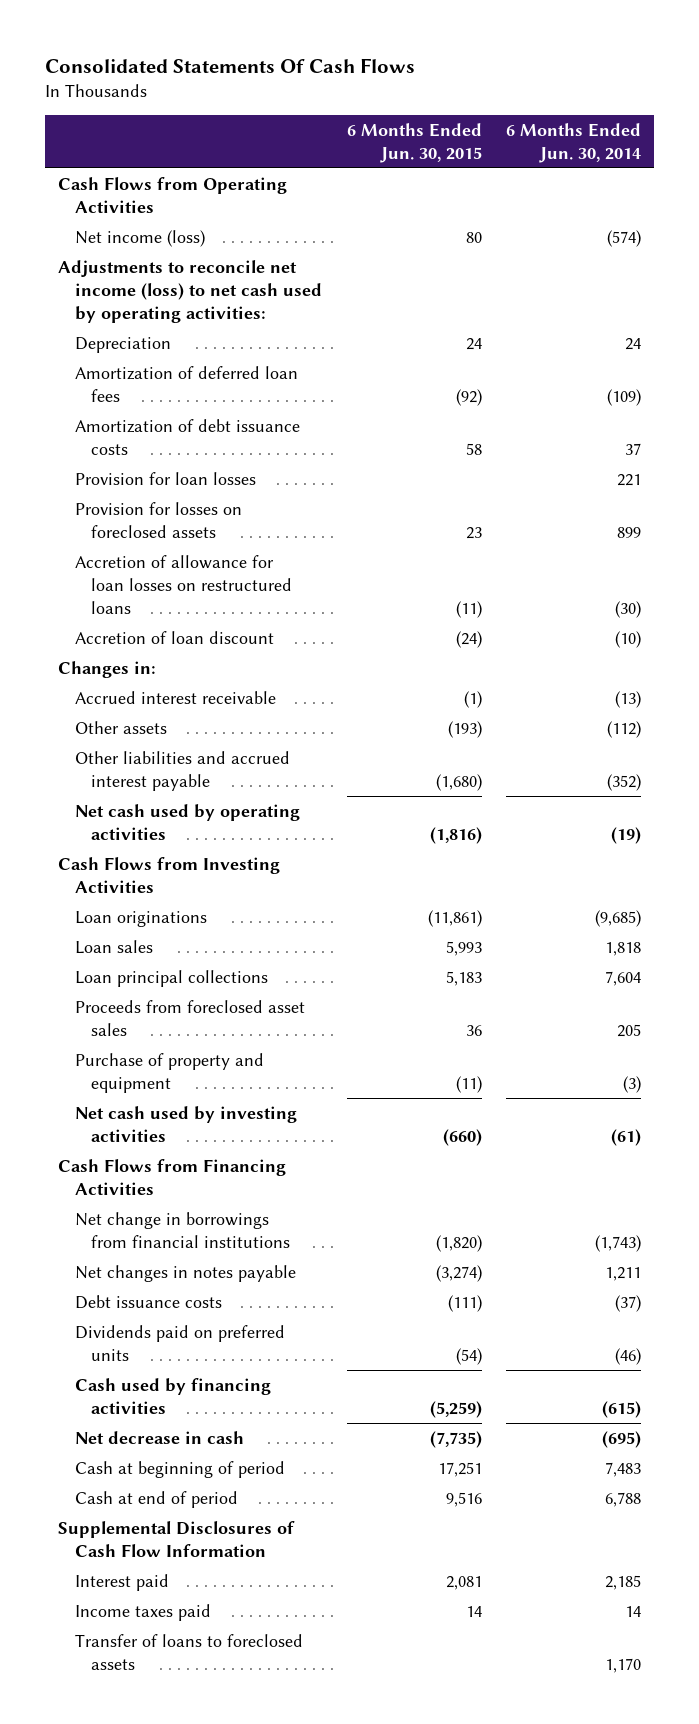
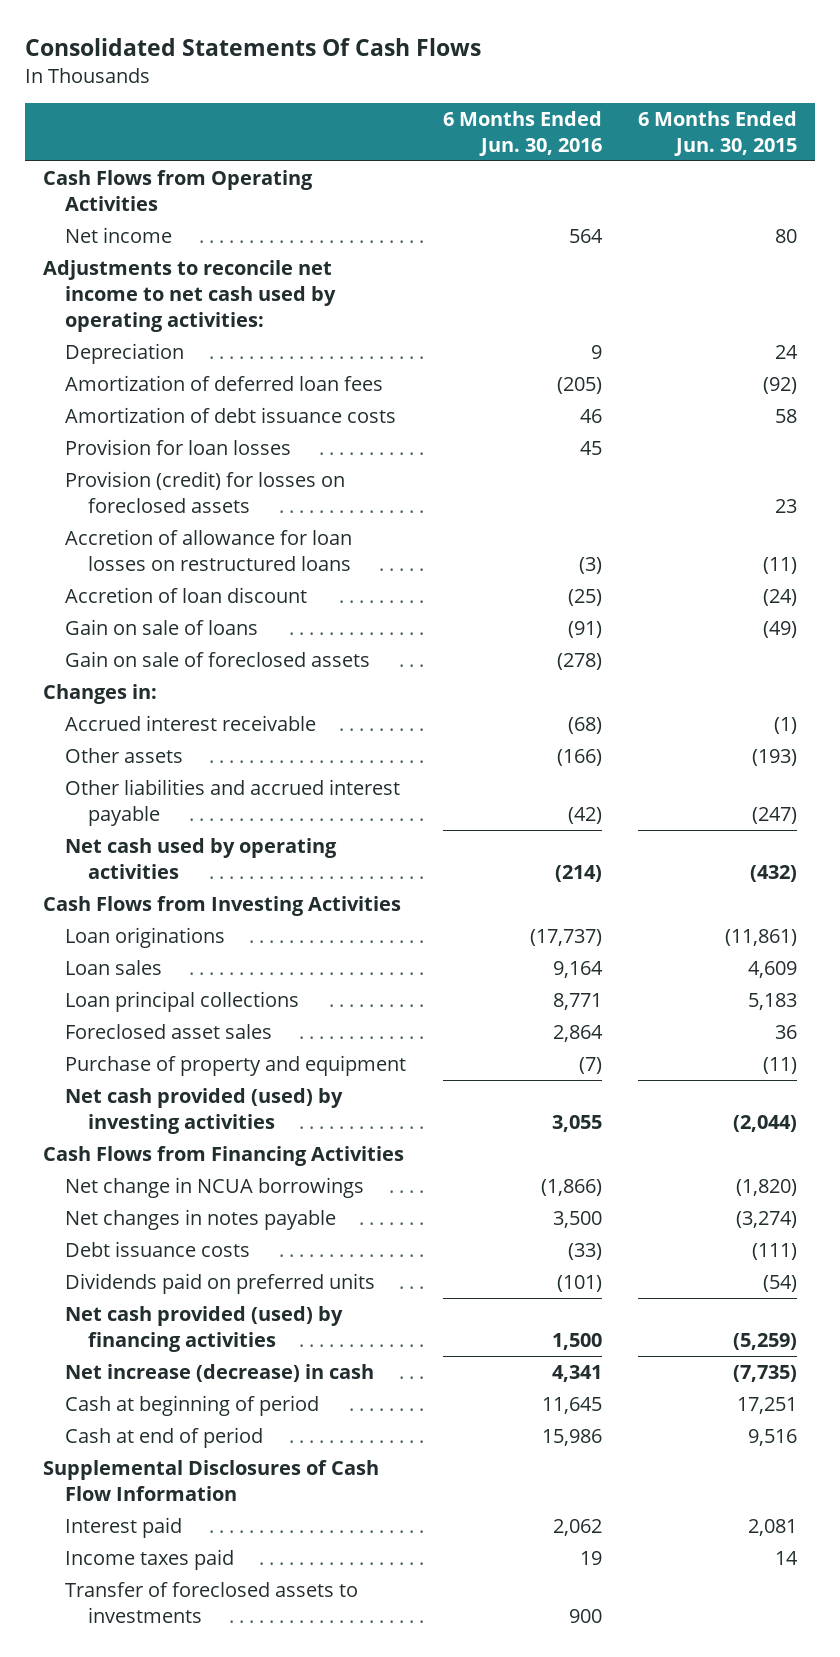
- | 6 Months Ended Jun. 30, 2015 | 6 Months Ended Jun. 30, 2014
+ | 6 Months Ended Jun. 30, 2016 | 6 Months Ended Jun. 30, 2015
- Net income (loss) | 80 | (574)
- Adjustments to reconcile net income (loss) to net cash used by operating activities:
+ Net income | 564 | 80
+ Adjustments to reconcile net income to net cash used by operating activities:
- Provision for losses on foreclosed assets | 23 | 899
+ Provision (credit) for losses on foreclosed assets | | 23
+ Gain on sale of loans | (91) | (49)
+ Gain on sale of foreclosed assets | (278) |
- Other liabilities and accrued interest payable | (1,680) | (352)
- Net cash used by operating activities | (1,816) | (19)
+ Other liabilities and accrued interest payable | (42) | (247)
+ Net cash used by operating activities | (214) | (432)
- Loan sales | 5,993 | 1,818
+ Loan sales | 9,164 | 4,609
- Proceeds from foreclosed asset sales | 36 | 205
+ Foreclosed asset sales | 2,864 | 36
- Net cash used by investing activities | (660) | (61)
+ Net cash provided (used) by investing activities | 3,055 | (2,044)
- Net change in borrowings from financial institutions | (1,820) | (1,743)
+ Net change in NCUA borrowings | (1,866) | (1,820)
- Cash used by financing activities | (5,259) | (615)
- Net decrease in cash | (7,735) | (695)
+ Net cash provided (used) by financing activities | 1,500 | (5,259)
+ Net increase (decrease) in cash | 4,341 | (7,735)
- Transfer of loans to foreclosed assets | | 1,170
+ Transfer of foreclosed assets to investments | 900 |

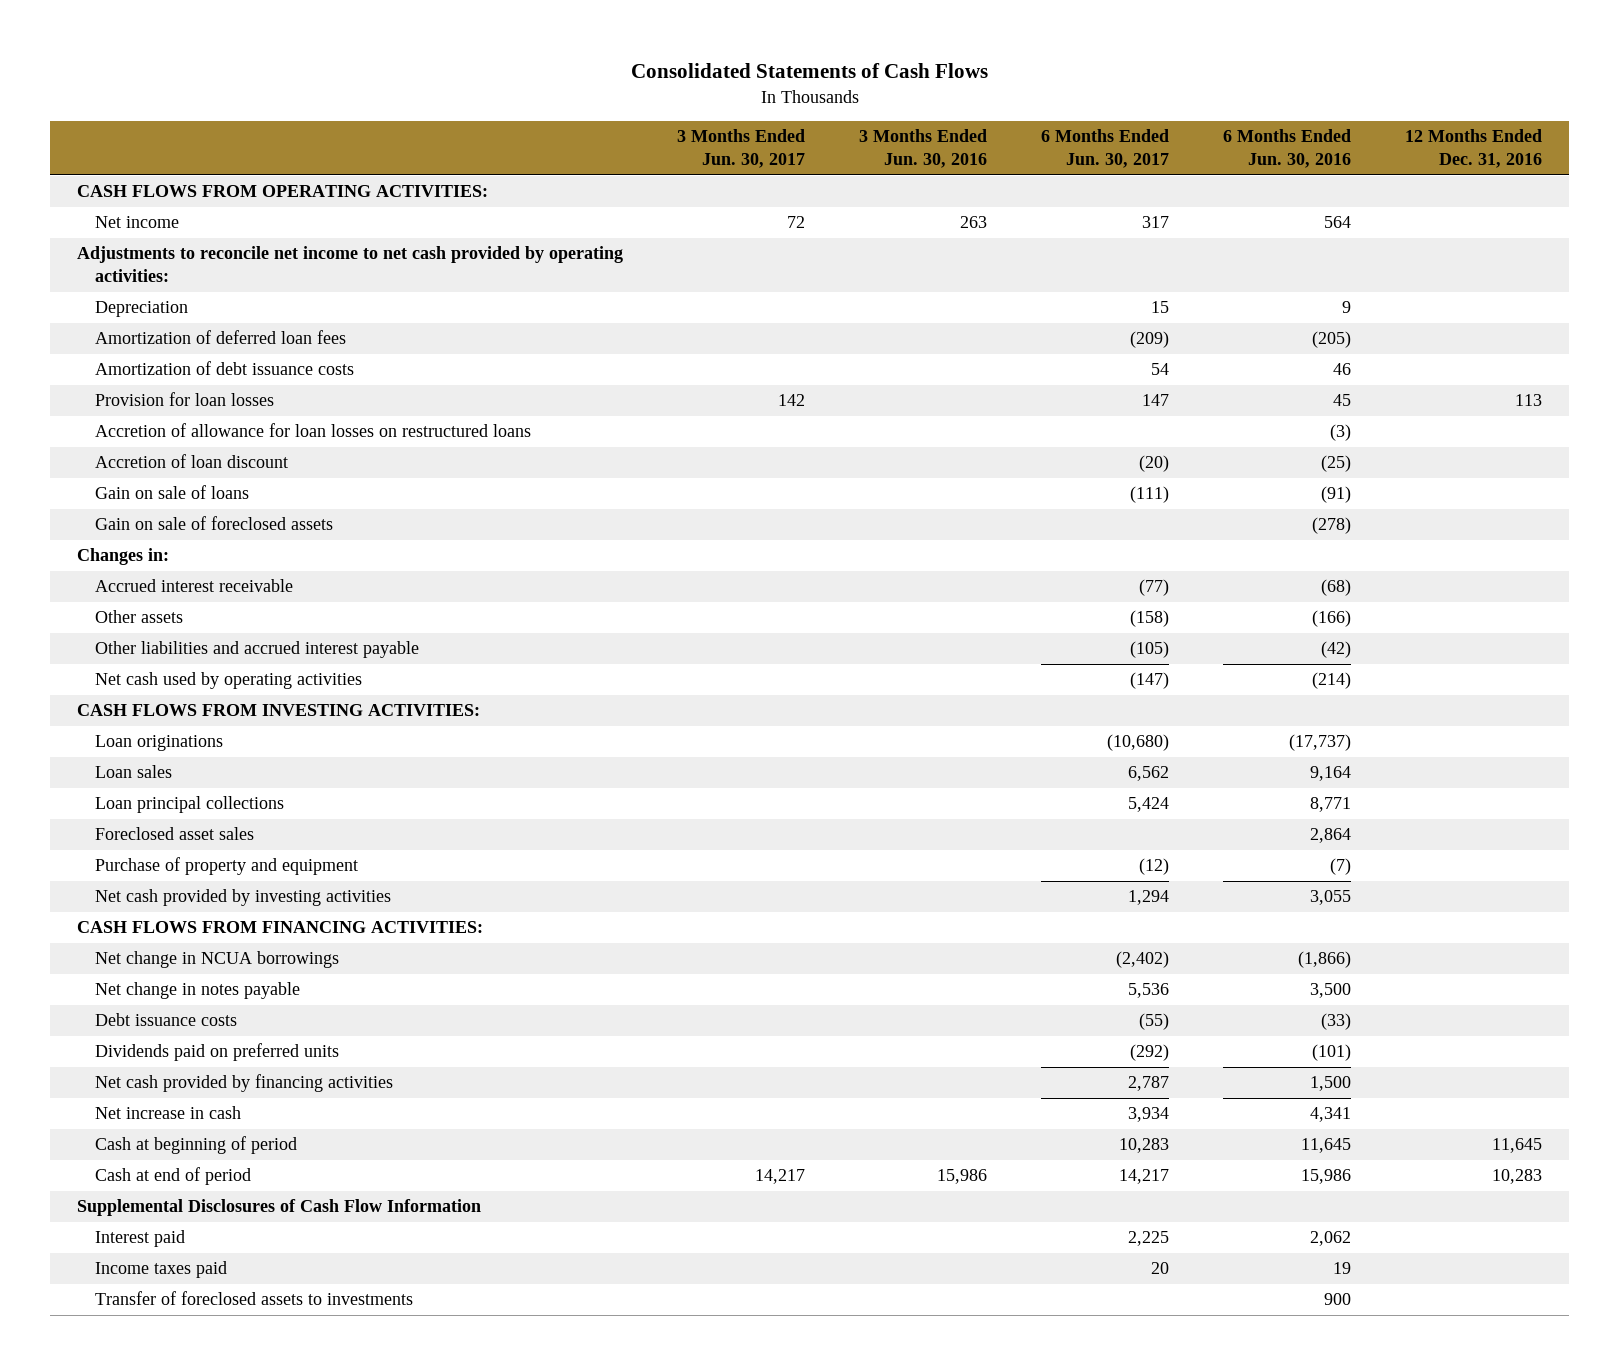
- Consolidated Statements Of Cash Flows
+ Consolidated Statements of Cash Flows
- | 6 Months Ended Jun. 30, 2016 | 6 Months Ended Jun. 30, 2015
+ | 3 Months Ended Jun. 30, 2017 | 3 Months Ended Jun. 30, 2016 | 6 Months Ended Jun. 30, 2017 | 6 Months Ended Jun. 30, 2016 | 12 Months Ended Dec. 31, 2016
- Cash Flows from Operating Activities
+ CASH FLOWS FROM OPERATING ACTIVITIES:
- Adjustments to reconcile net income to net cash used by operating activities:
+ Adjustments to reconcile net income to net cash provided by operating activities:
- Provision (credit) for losses on foreclosed assets | | 23
- Cash Flows from Investing Activities
+ CASH FLOWS FROM INVESTING ACTIVITIES:
- Net cash provided (used) by investing activities | 3,055 | (2,044)
- Cash Flows from Financing Activities
+ Net cash provided by investing activities | | | 1,294 | 3,055 |
+ CASH FLOWS FROM FINANCING ACTIVITIES:
- Net changes in notes payable | 3,500 | (3,274)
+ Net change in notes payable | | | 5,536 | 3,500 |
- Net cash provided (used) by financing activities | 1,500 | (5,259)
- Net increase (decrease) in cash | 4,341 | (7,735)
+ Net cash provided by financing activities | | | 2,787 | 1,500 |
+ Net increase in cash | | | 3,934 | 4,341 |

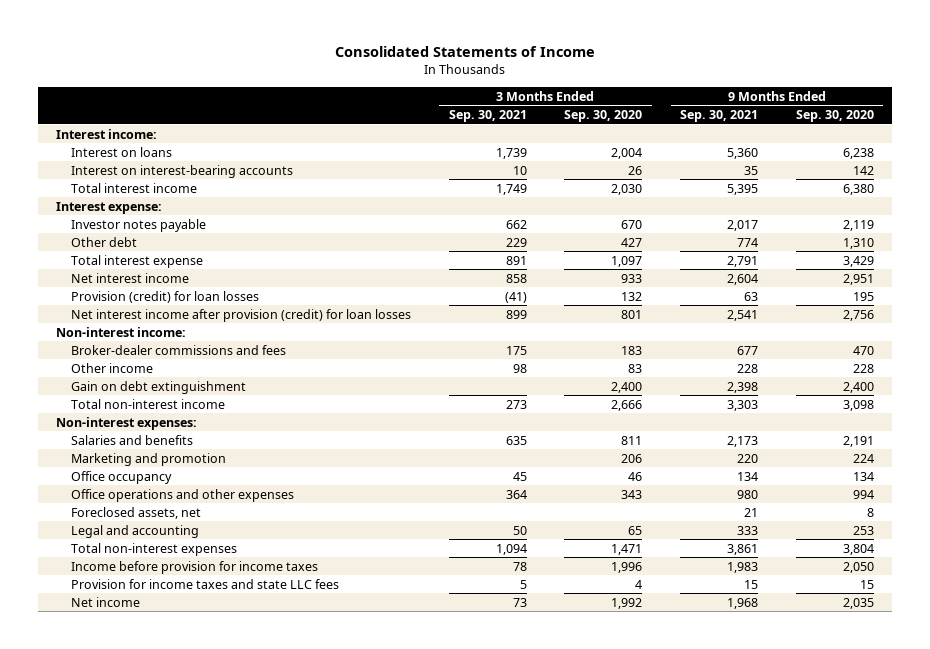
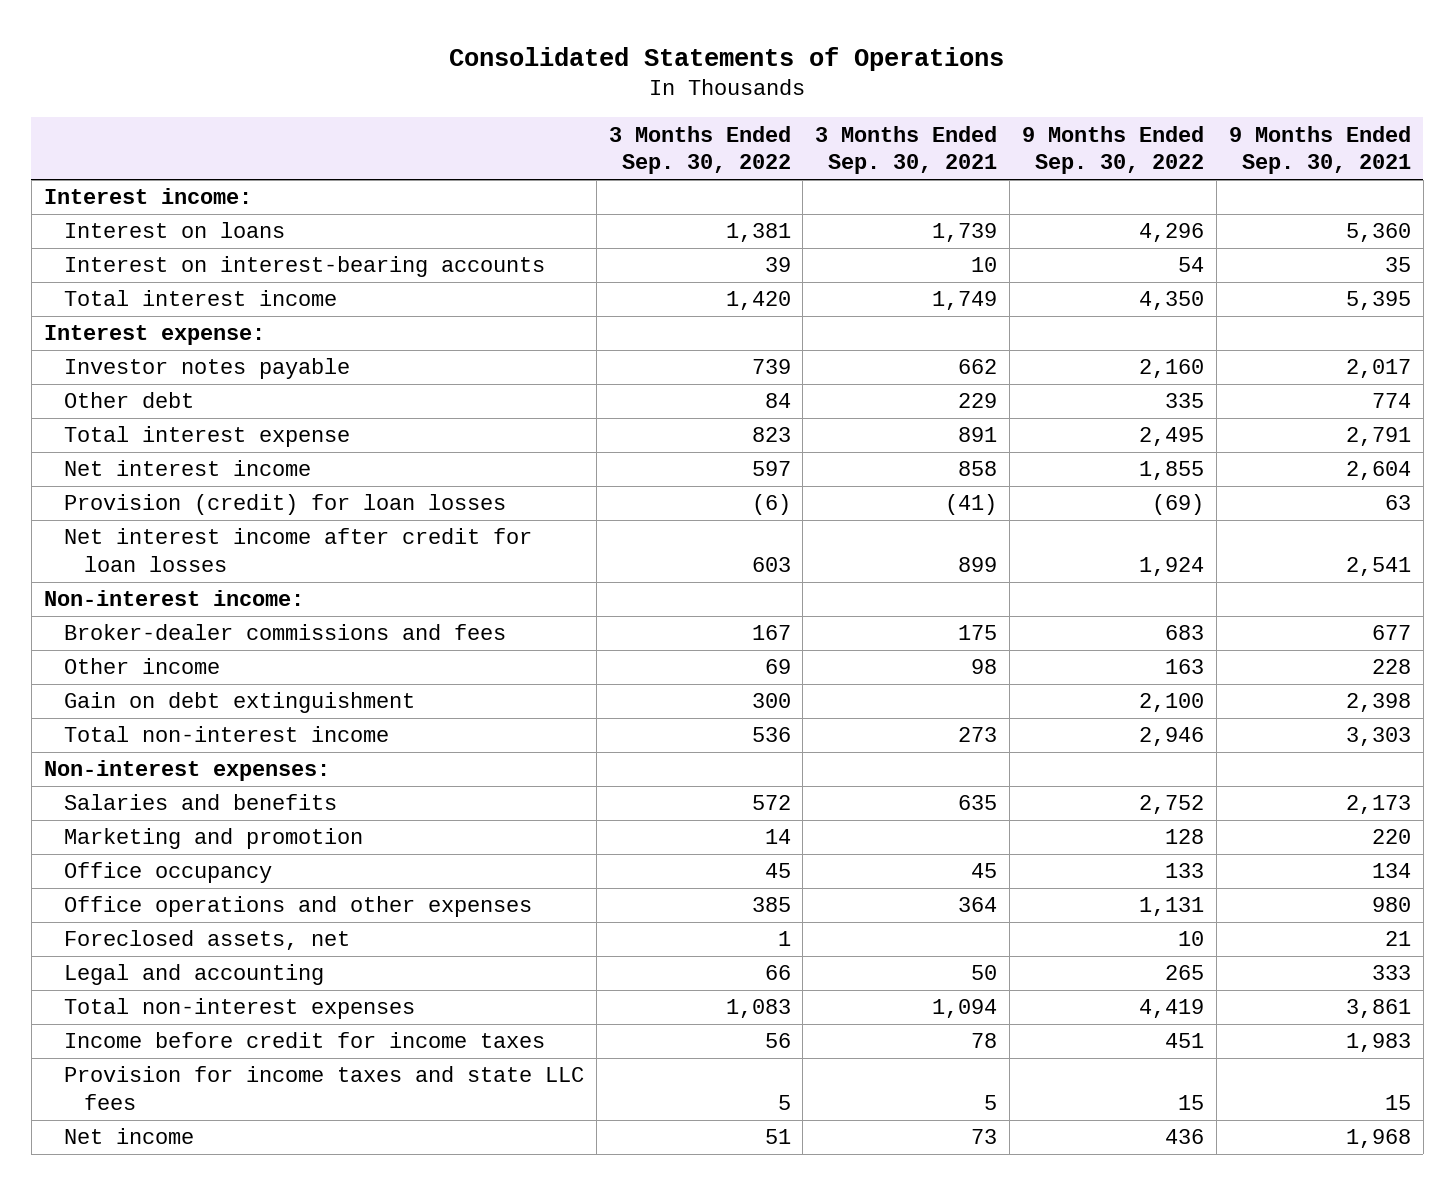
- Consolidated Statements of Income
+ Consolidated Statements of Operations
- | 3 Months Ended Sep. 30, 2021 | 3 Months Ended Sep. 30, 2020 | 9 Months Ended Sep. 30, 2021 | 9 Months Ended Sep. 30, 2020
+ | 3 Months Ended Sep. 30, 2022 | 3 Months Ended Sep. 30, 2021 | 9 Months Ended Sep. 30, 2022 | 9 Months Ended Sep. 30, 2021
- Net interest income after provision (credit) for loan losses | 899 | 801 | 2,541 | 2,756
+ Net interest income after credit for loan losses | 603 | 899 | 1,924 | 2,541
- Income before provision for income taxes | 78 | 1,996 | 1,983 | 2,050
+ Income before credit for income taxes | 56 | 78 | 451 | 1,983

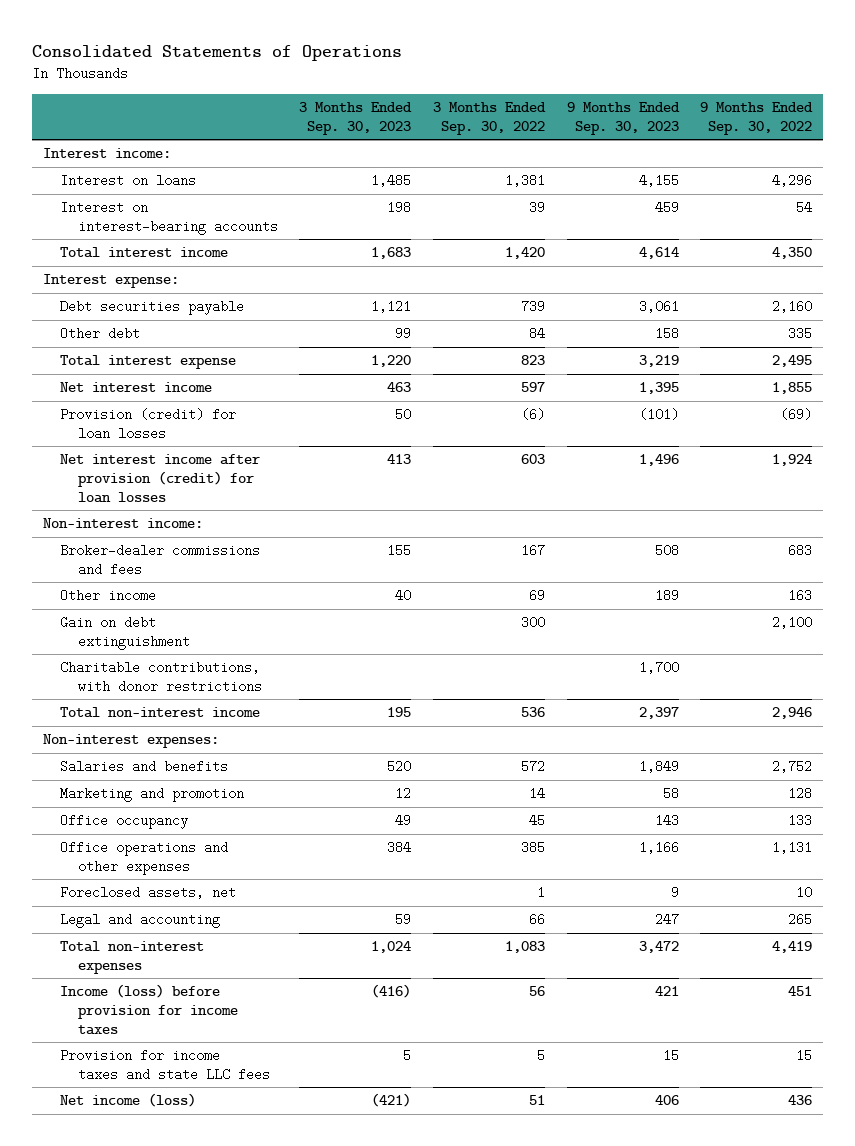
- | 3 Months Ended Sep. 30, 2022 | 3 Months Ended Sep. 30, 2021 | 9 Months Ended Sep. 30, 2022 | 9 Months Ended Sep. 30, 2021
+ | 3 Months Ended Sep. 30, 2023 | 3 Months Ended Sep. 30, 2022 | 9 Months Ended Sep. 30, 2023 | 9 Months Ended Sep. 30, 2022
- Investor notes payable | 739 | 662 | 2,160 | 2,017
+ Debt securities payable | 1,121 | 739 | 3,061 | 2,160
- Net interest income after credit for loan losses | 603 | 899 | 1,924 | 2,541
+ Net interest income after provision (credit) for loan losses | 413 | 603 | 1,496 | 1,924
+ Charitable contributions, with donor restrictions | | | 1,700 |
- Income before credit for income taxes | 56 | 78 | 451 | 1,983
+ Income (loss) before provision for income taxes | (416) | 56 | 421 | 451
- Net income | 51 | 73 | 436 | 1,968
+ Net income (loss) | (421) | 51 | 406 | 436

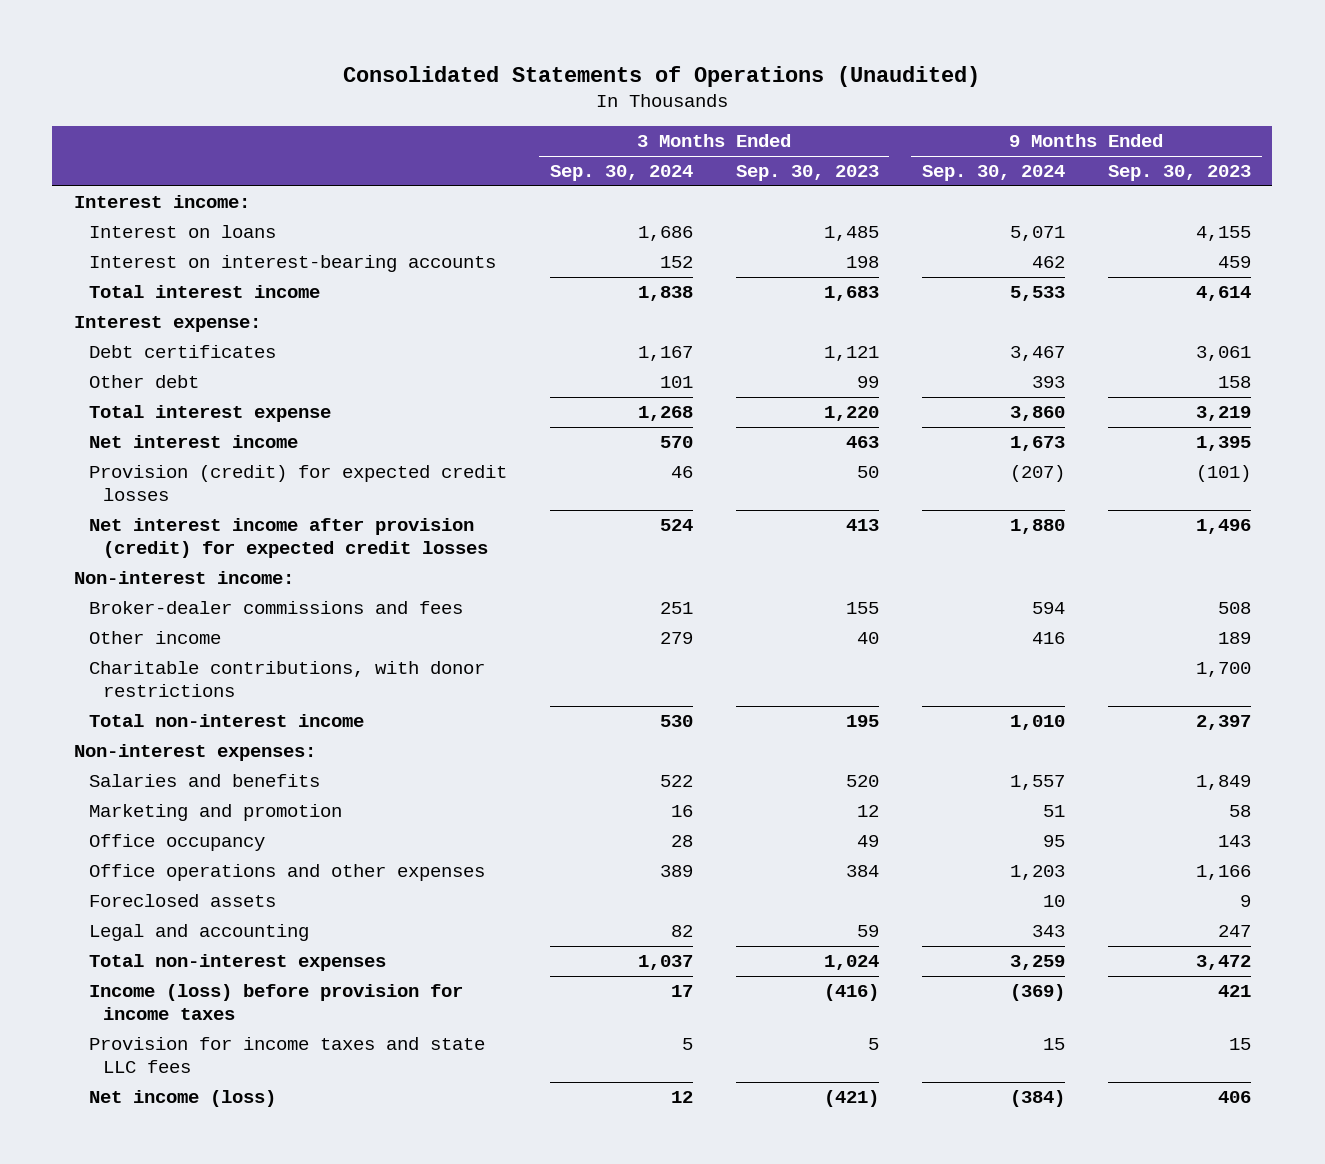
- Consolidated Statements of Operations
+ Consolidated Statements of Operations (Unaudited)
- | 3 Months Ended Sep. 30, 2023 | 3 Months Ended Sep. 30, 2022 | 9 Months Ended Sep. 30, 2023 | 9 Months Ended Sep. 30, 2022
+ | 3 Months Ended Sep. 30, 2024 | 3 Months Ended Sep. 30, 2023 | 9 Months Ended Sep. 30, 2024 | 9 Months Ended Sep. 30, 2023
- Debt securities payable | 1,121 | 739 | 3,061 | 2,160
+ Debt certificates | 1,167 | 1,121 | 3,467 | 3,061
- Provision (credit) for loan losses | 50 | (6) | (101) | (69)
- Net interest income after provision (credit) for loan losses | 413 | 603 | 1,496 | 1,924
+ Provision (credit) for expected credit losses | 46 | 50 | (207) | (101)
+ Net interest income after provision (credit) for expected credit losses | 524 | 413 | 1,880 | 1,496
- Gain on debt extinguishment | | 300 | | 2,100
- Foreclosed assets, net | | 1 | 9 | 10
+ Foreclosed assets | | | 10 | 9

